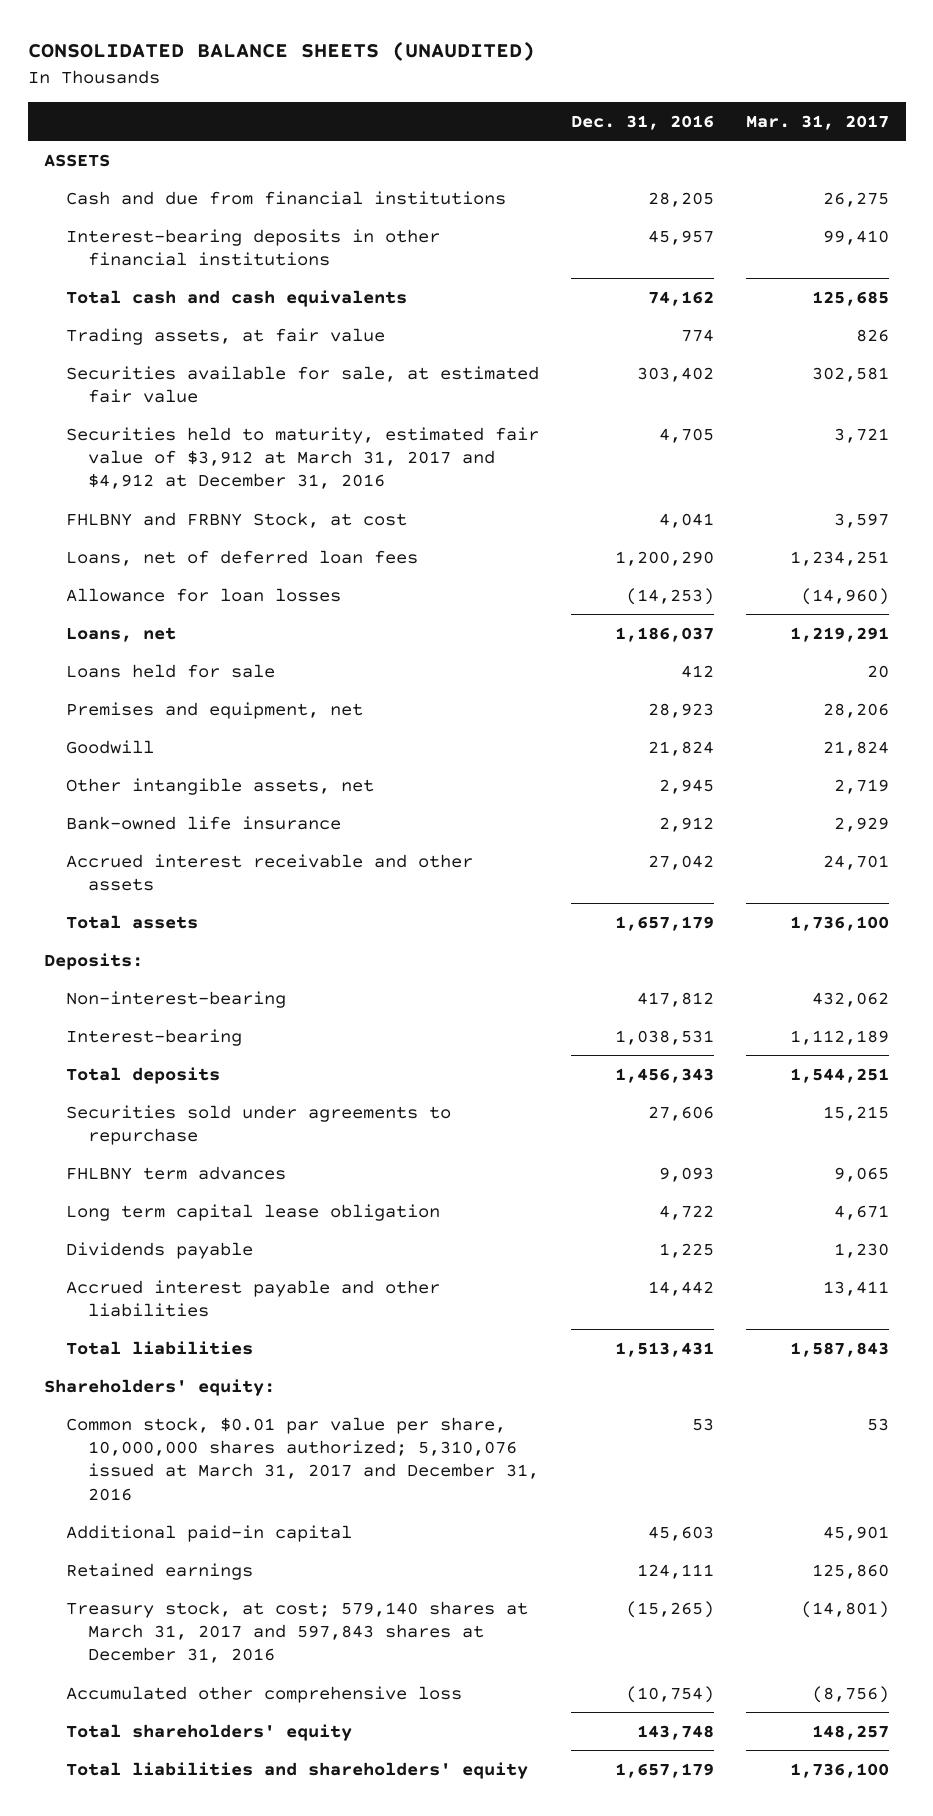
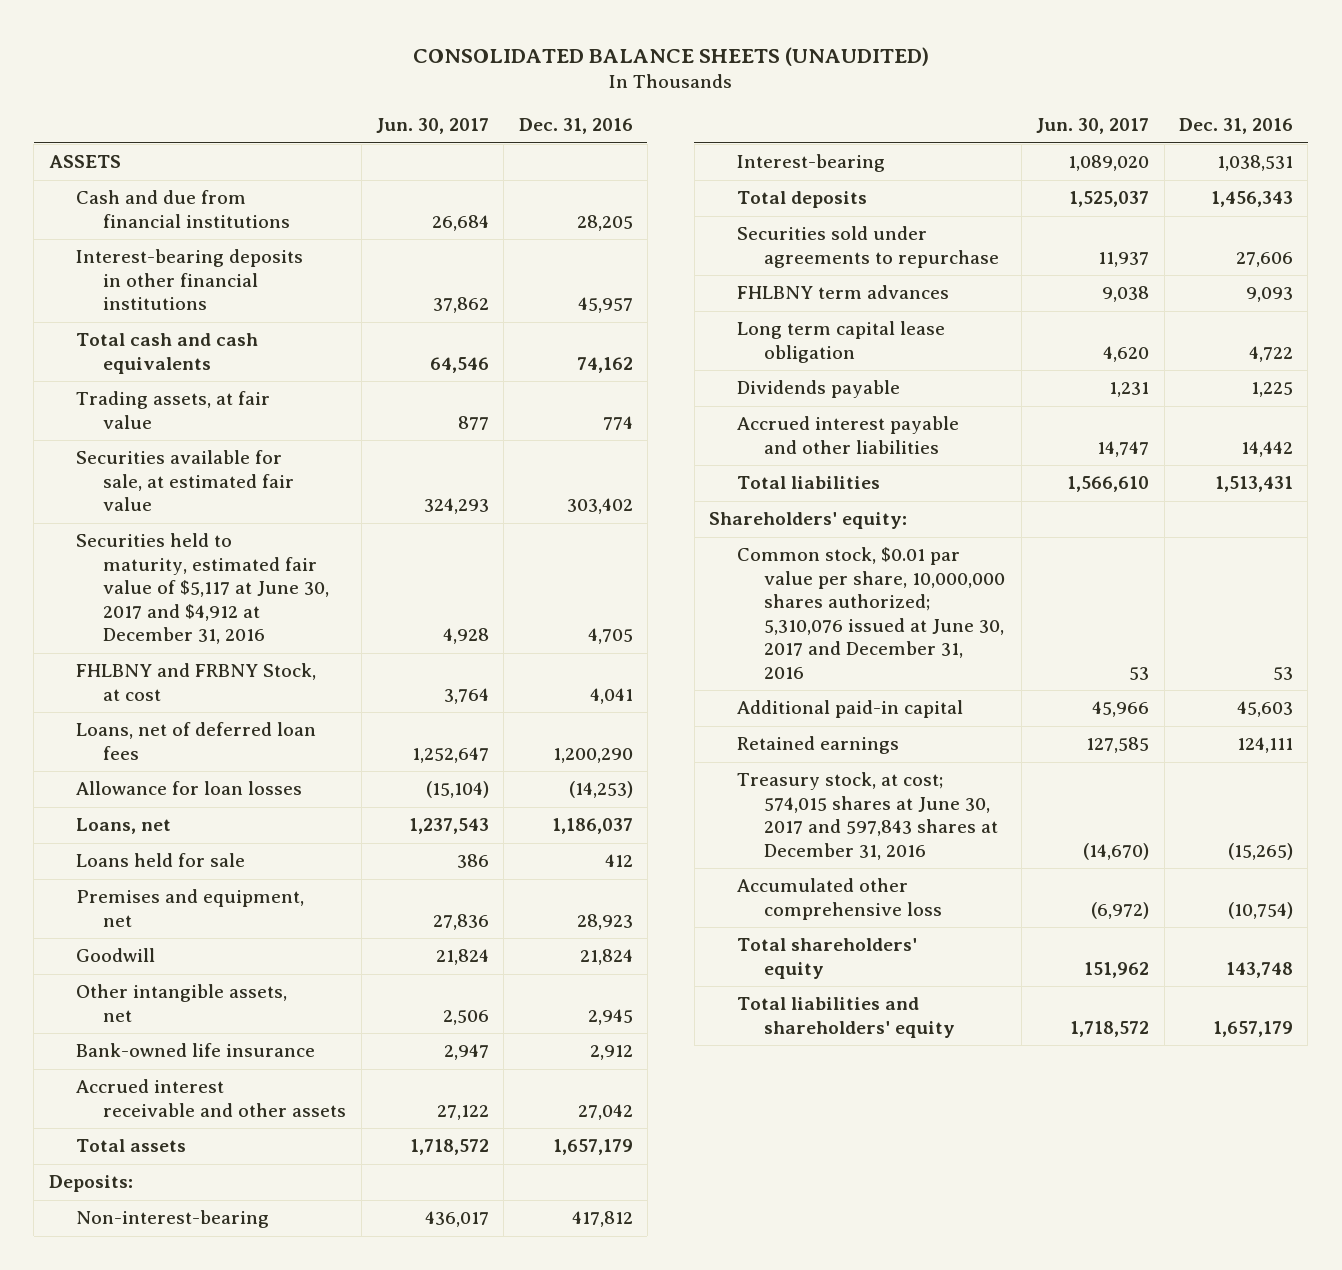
- | Dec. 31, 2016 | Mar. 31, 2017
+ | Jun. 30, 2017 | Dec. 31, 2016
- Securities held to maturity, estimated fair value of $3,912 at March 31, 2017 and $4,912 at December 31, 2016 | 4,705 | 3,721
+ Securities held to maturity, estimated fair value of $5,117 at June 30, 2017 and $4,912 at December 31, 2016 | 4,928 | 4,705
- Common stock, $0.01 par value per share, 10,000,000 shares authorized; 5,310,076 issued at March 31, 2017 and December 31, 2016 | 53 | 53
+ Common stock, $0.01 par value per share, 10,000,000 shares authorized; 5,310,076 issued at June 30, 2017 and December 31, 2016 | 53 | 53
- Treasury stock, at cost; 579,140 shares at March 31, 2017 and 597,843 shares at December 31, 2016 | (15,265) | (14,801)
+ Treasury stock, at cost; 574,015 shares at June 30, 2017 and 597,843 shares at December 31, 2016 | (14,670) | (15,265)

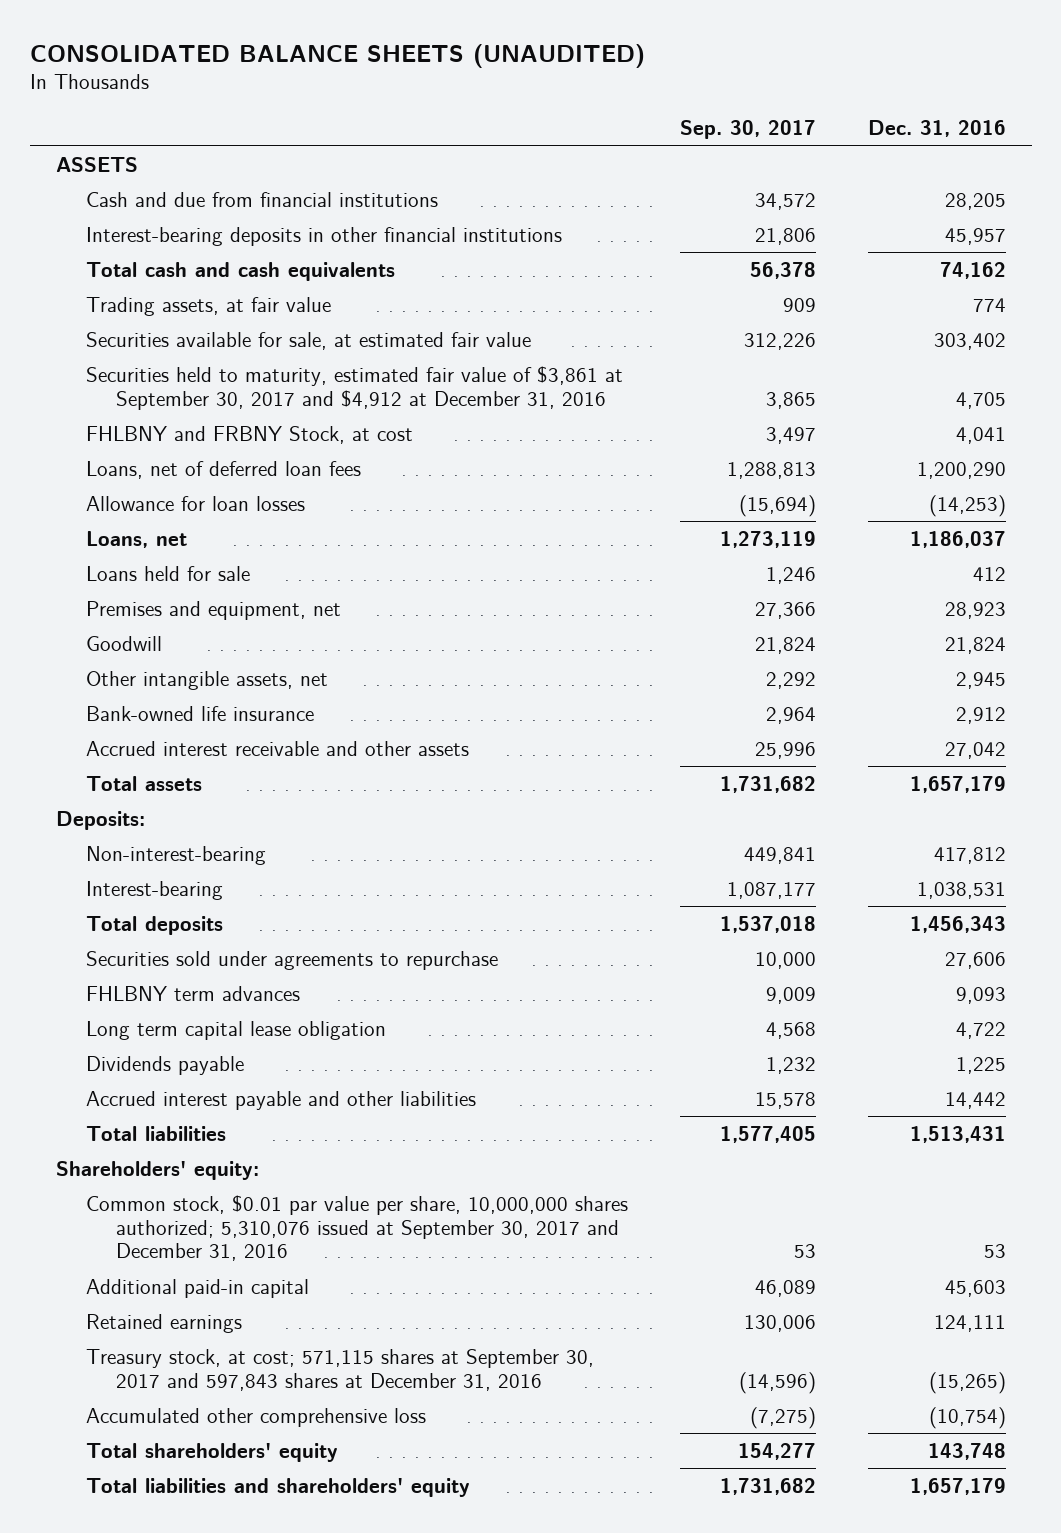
- | Jun. 30, 2017 | Dec. 31, 2016
+ | Sep. 30, 2017 | Dec. 31, 2016
- Securities held to maturity, estimated fair value of $5,117 at June 30, 2017 and $4,912 at December 31, 2016 | 4,928 | 4,705
+ Securities held to maturity, estimated fair value of $3,861 at September 30, 2017 and $4,912 at December 31, 2016 | 3,865 | 4,705
- Common stock, $0.01 par value per share, 10,000,000 shares authorized; 5,310,076 issued at June 30, 2017 and December 31, 2016 | 53 | 53
+ Common stock, $0.01 par value per share, 10,000,000 shares authorized; 5,310,076 issued at September 30, 2017 and December 31, 2016 | 53 | 53
- Treasury stock, at cost; 574,015 shares at June 30, 2017 and 597,843 shares at December 31, 2016 | (14,670) | (15,265)
+ Treasury stock, at cost; 571,115 shares at September 30, 2017 and 597,843 shares at December 31, 2016 | (14,596) | (15,265)

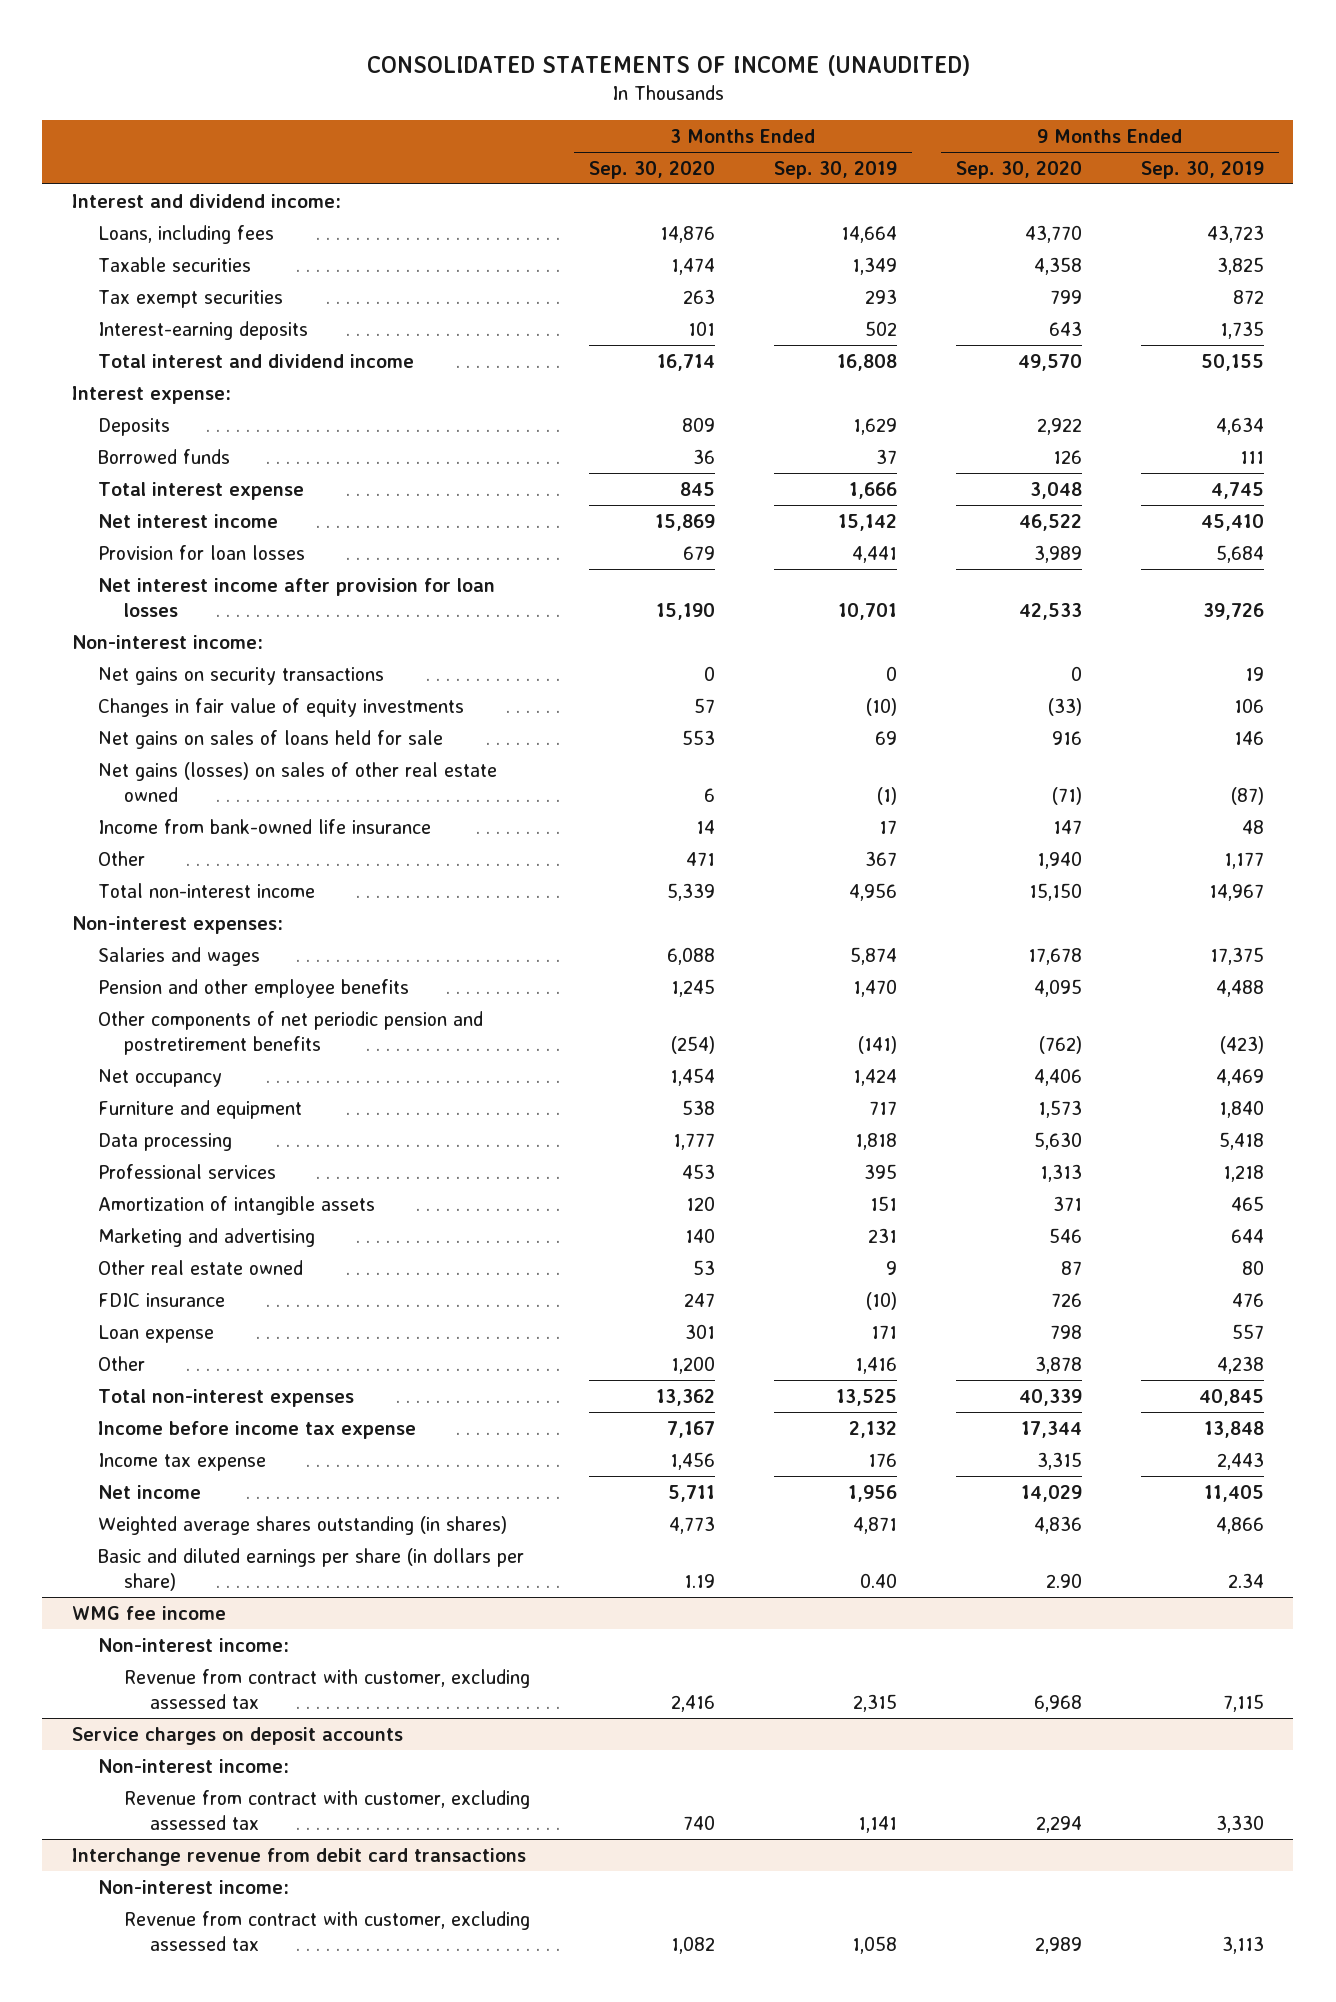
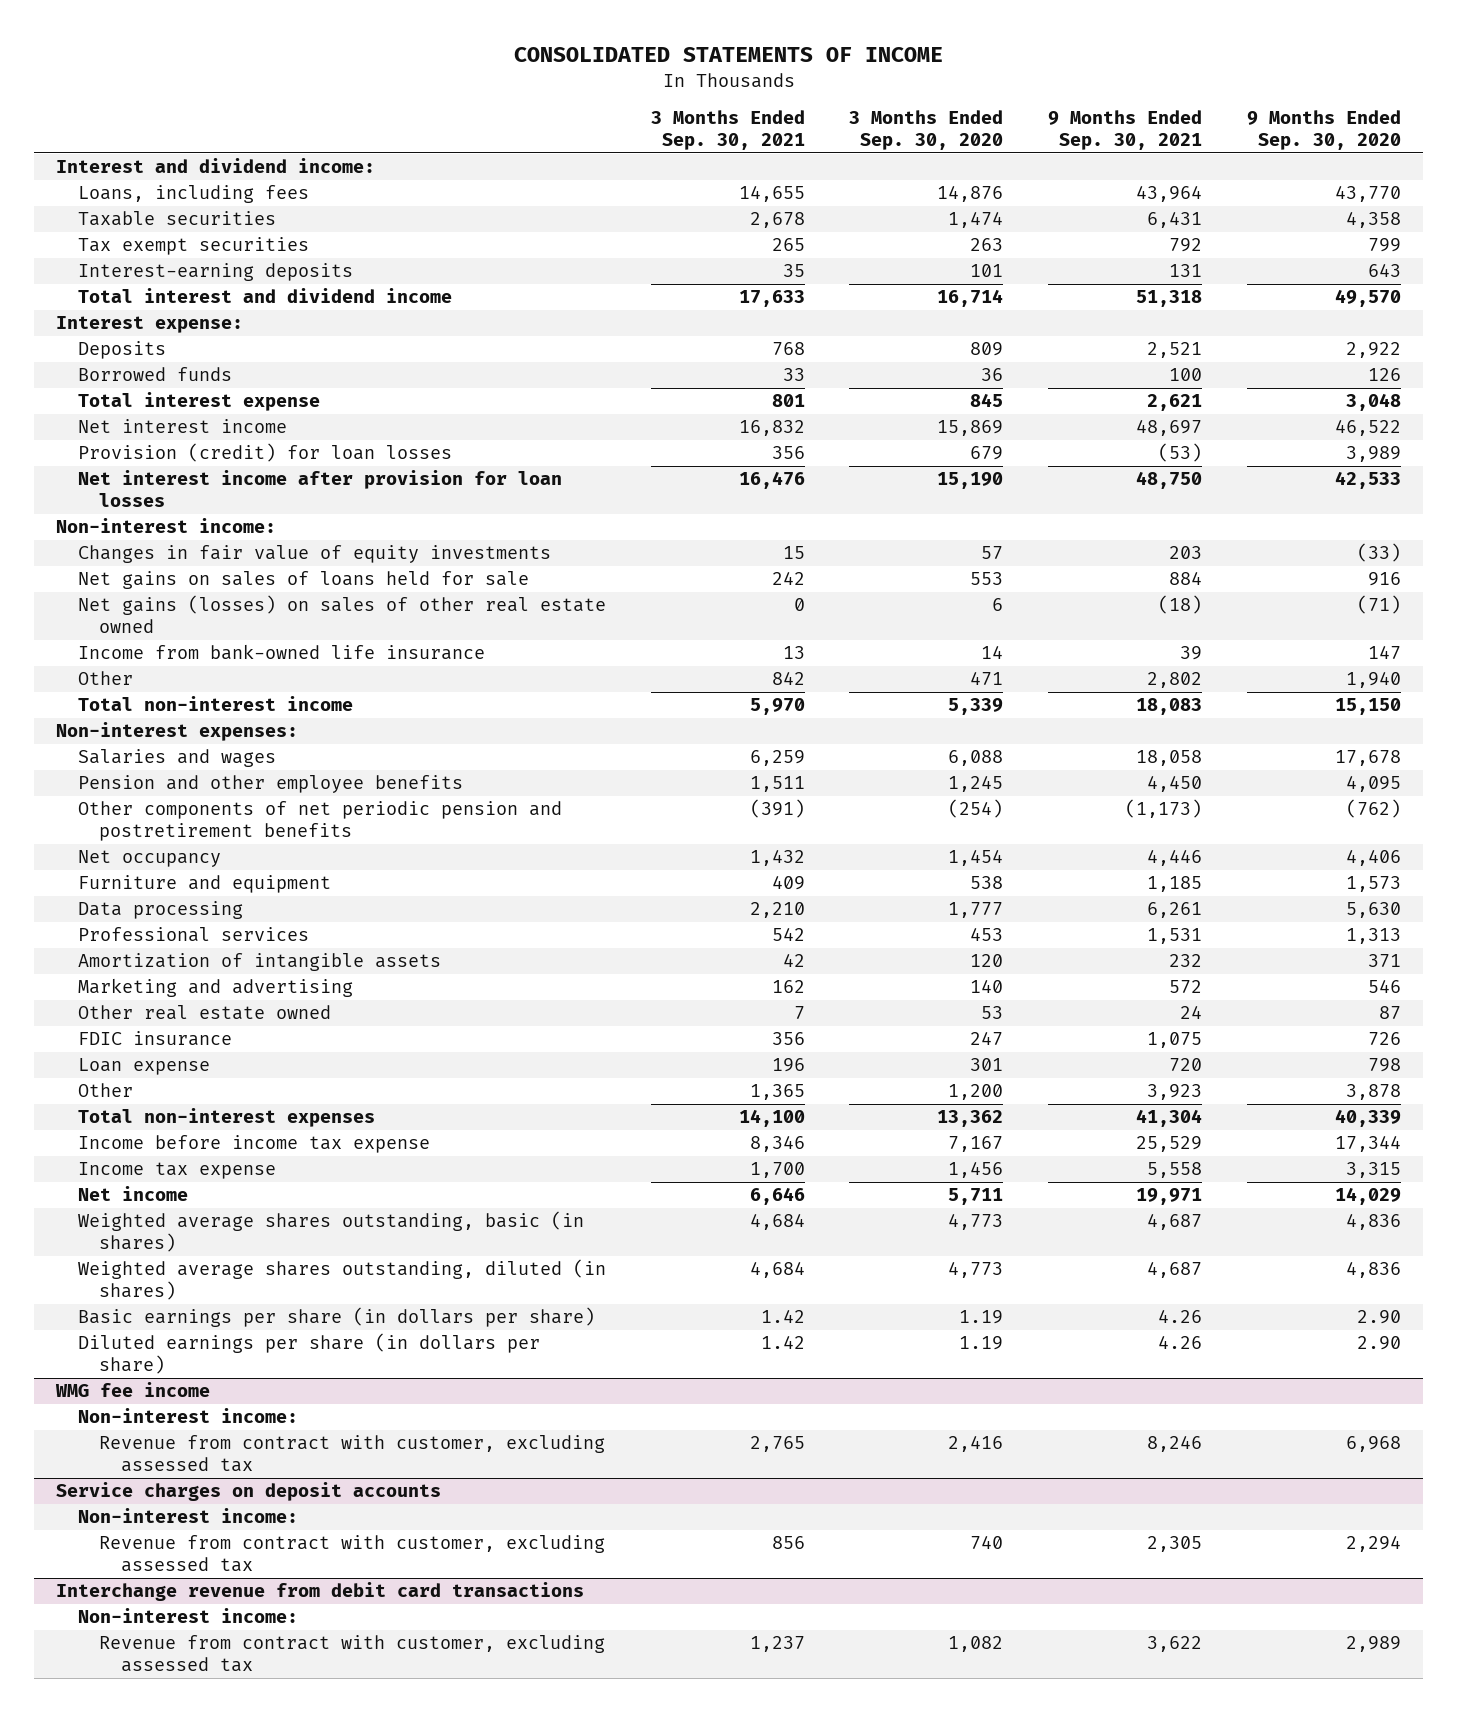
- CONSOLIDATED STATEMENTS OF INCOME (UNAUDITED)
+ CONSOLIDATED STATEMENTS OF INCOME
- | 3 Months Ended Sep. 30, 2020 | 3 Months Ended Sep. 30, 2019 | 9 Months Ended Sep. 30, 2020 | 9 Months Ended Sep. 30, 2019
+ | 3 Months Ended Sep. 30, 2021 | 3 Months Ended Sep. 30, 2020 | 9 Months Ended Sep. 30, 2021 | 9 Months Ended Sep. 30, 2020
- Provision for loan losses | 679 | 4,441 | 3,989 | 5,684
+ Provision (credit) for loan losses | 356 | 679 | (53) | 3,989
- Net gains on security transactions | 0 | 0 | 0 | 19
- Weighted average shares outstanding (in shares) | 4,773 | 4,871 | 4,836 | 4,866
- Basic and diluted earnings per share (in dollars per share) | 1.19 | 0.40 | 2.90 | 2.34
+ Weighted average shares outstanding, basic (in shares) | 4,684 | 4,773 | 4,687 | 4,836
+ Weighted average shares outstanding, diluted (in shares) | 4,684 | 4,773 | 4,687 | 4,836
+ Basic earnings per share (in dollars per share) | 1.42 | 1.19 | 4.26 | 2.90
+ Diluted earnings per share (in dollars per share) | 1.42 | 1.19 | 4.26 | 2.90

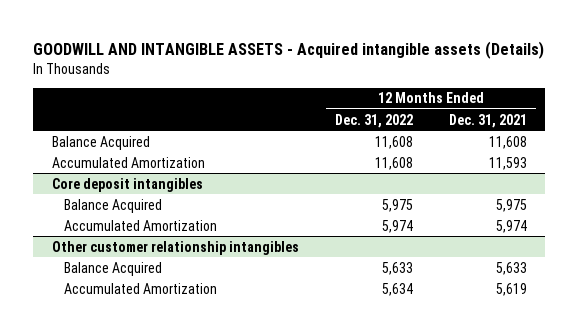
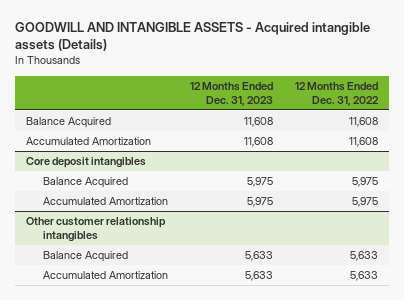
- | 12 Months Ended Dec. 31, 2022 | 12 Months Ended Dec. 31, 2021
+ | 12 Months Ended Dec. 31, 2023 | 12 Months Ended Dec. 31, 2022
@ Core deposit intangibles
- Accumulated Amortization | 5,974 | 5,974
+ Accumulated Amortization | 5,975 | 5,975
@ Other customer relationship intangibles
- Accumulated Amortization | 5,634 | 5,619
+ Accumulated Amortization | 5,633 | 5,633

